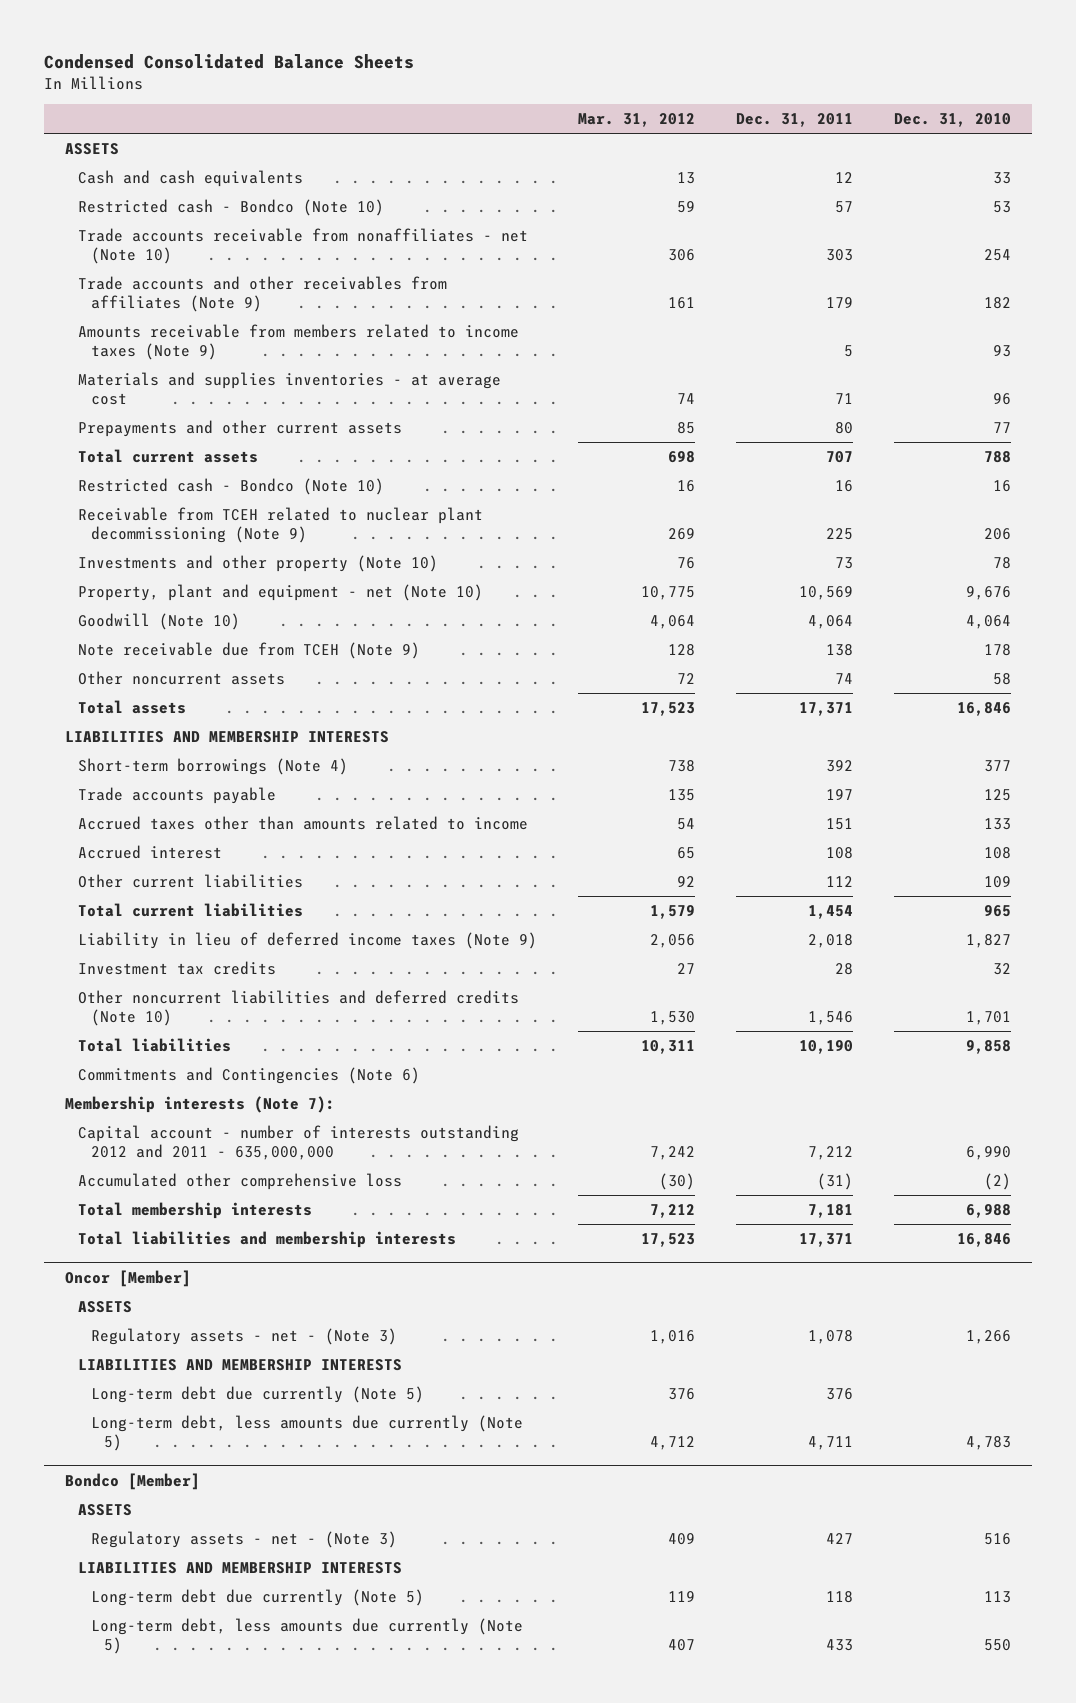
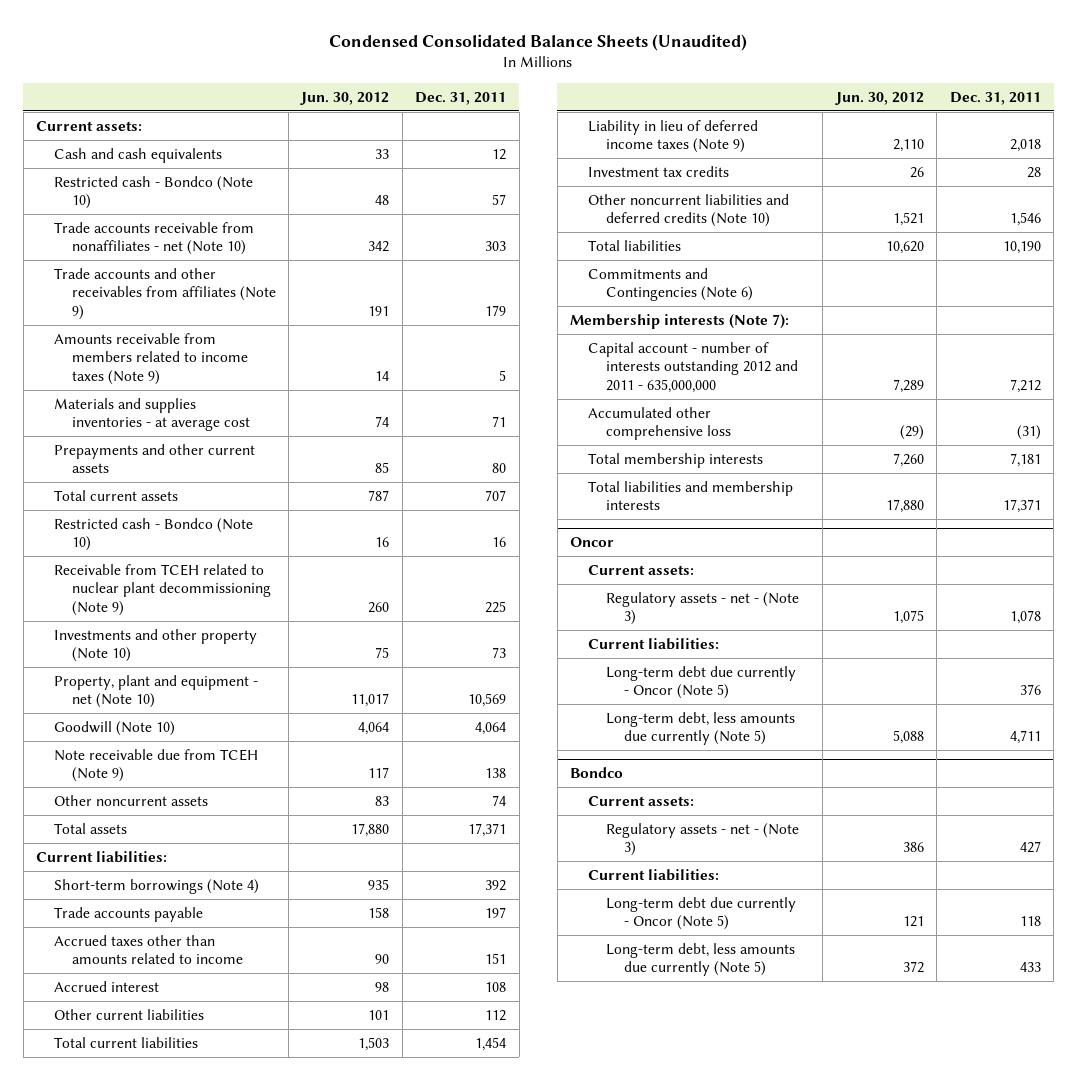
- Condensed Consolidated Balance Sheets
+ Condensed Consolidated Balance Sheets (Unaudited)
- | Mar. 31, 2012 | Dec. 31, 2011 | Dec. 31, 2010
+ | Jun. 30, 2012 | Dec. 31, 2011
- ASSETS
+ Current assets:
- LIABILITIES AND MEMBERSHIP INTERESTS
+ Current liabilities:
- Oncor [Member]
- ASSETS
+ Oncor
+ Current assets:
- LIABILITIES AND MEMBERSHIP INTERESTS
- Long-term debt due currently (Note 5) | 376 | 376 |
+ Current liabilities:
+ Long-term debt due currently - Oncor (Note 5) | | 376
- Bondco [Member]
- ASSETS
+ Bondco
+ Current assets:
- LIABILITIES AND MEMBERSHIP INTERESTS
- Long-term debt due currently (Note 5) | 119 | 118 | 113
+ Current liabilities:
+ Long-term debt due currently - Oncor (Note 5) | 121 | 118

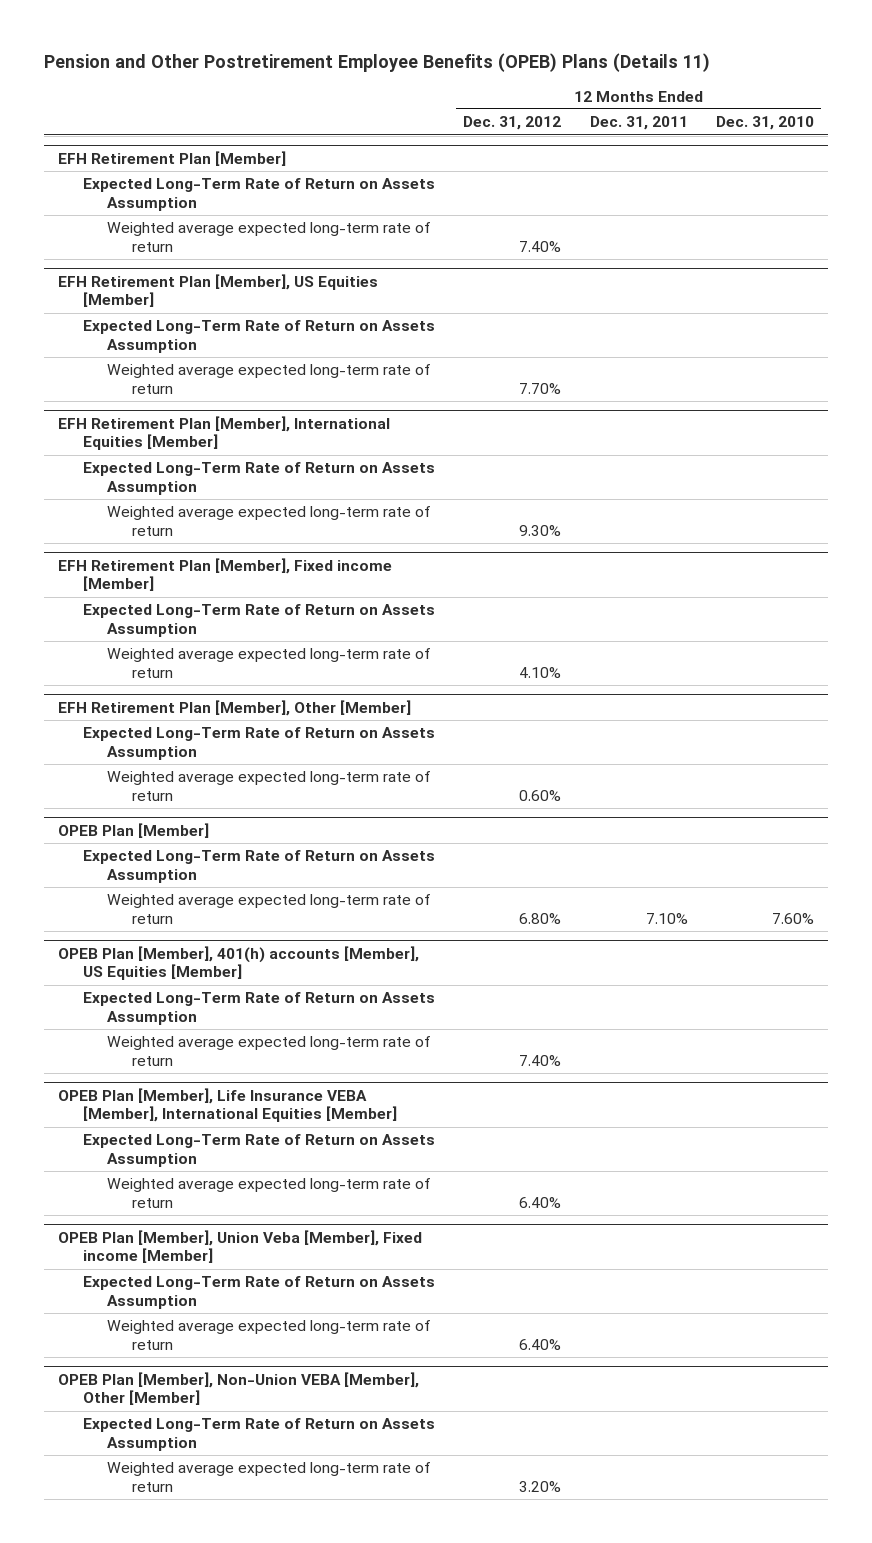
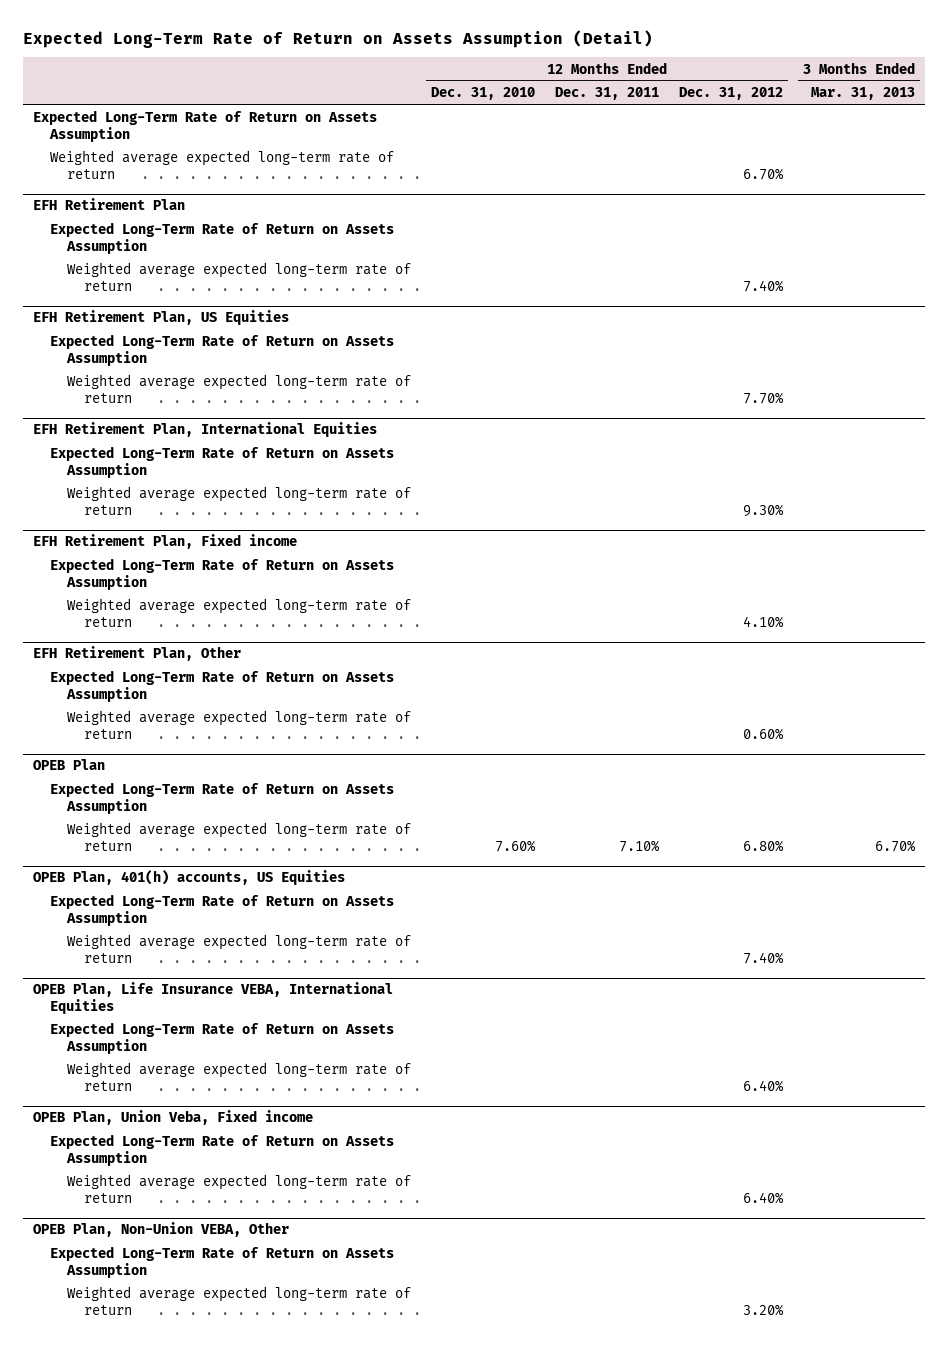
- Pension and Other Postretirement Employee Benefits (OPEB) Plans (Details 11)
+ Expected Long-Term Rate of Return on Assets Assumption (Detail)
- | 12 Months Ended Dec. 31, 2012 | 12 Months Ended Dec. 31, 2011 | 12 Months Ended Dec. 31, 2010
+ | 12 Months Ended Dec. 31, 2010 | 12 Months Ended Dec. 31, 2011 | 12 Months Ended Dec. 31, 2012 | 3 Months Ended Mar. 31, 2013
- EFH Retirement Plan [Member]
+ Weighted average expected long-term rate of return | | | 6.70% |
+ EFH Retirement Plan
+ Expected Long-Term Rate of Return on Assets Assumption
- EFH Retirement Plan [Member], US Equities [Member]
+ EFH Retirement Plan, US Equities
- EFH Retirement Plan [Member], International Equities [Member]
+ EFH Retirement Plan, International Equities
- EFH Retirement Plan [Member], Fixed income [Member]
+ EFH Retirement Plan, Fixed income
- EFH Retirement Plan [Member], Other [Member]
+ EFH Retirement Plan, Other
- OPEB Plan [Member]
+ OPEB Plan
- OPEB Plan [Member], 401(h) accounts [Member], US Equities [Member]
+ OPEB Plan, 401(h) accounts, US Equities
- OPEB Plan [Member], Life Insurance VEBA [Member], International Equities [Member]
+ OPEB Plan, Life Insurance VEBA, International Equities
- OPEB Plan [Member], Union Veba [Member], Fixed income [Member]
+ OPEB Plan, Union Veba, Fixed income
- OPEB Plan [Member], Non-Union VEBA [Member], Other [Member]
+ OPEB Plan, Non-Union VEBA, Other

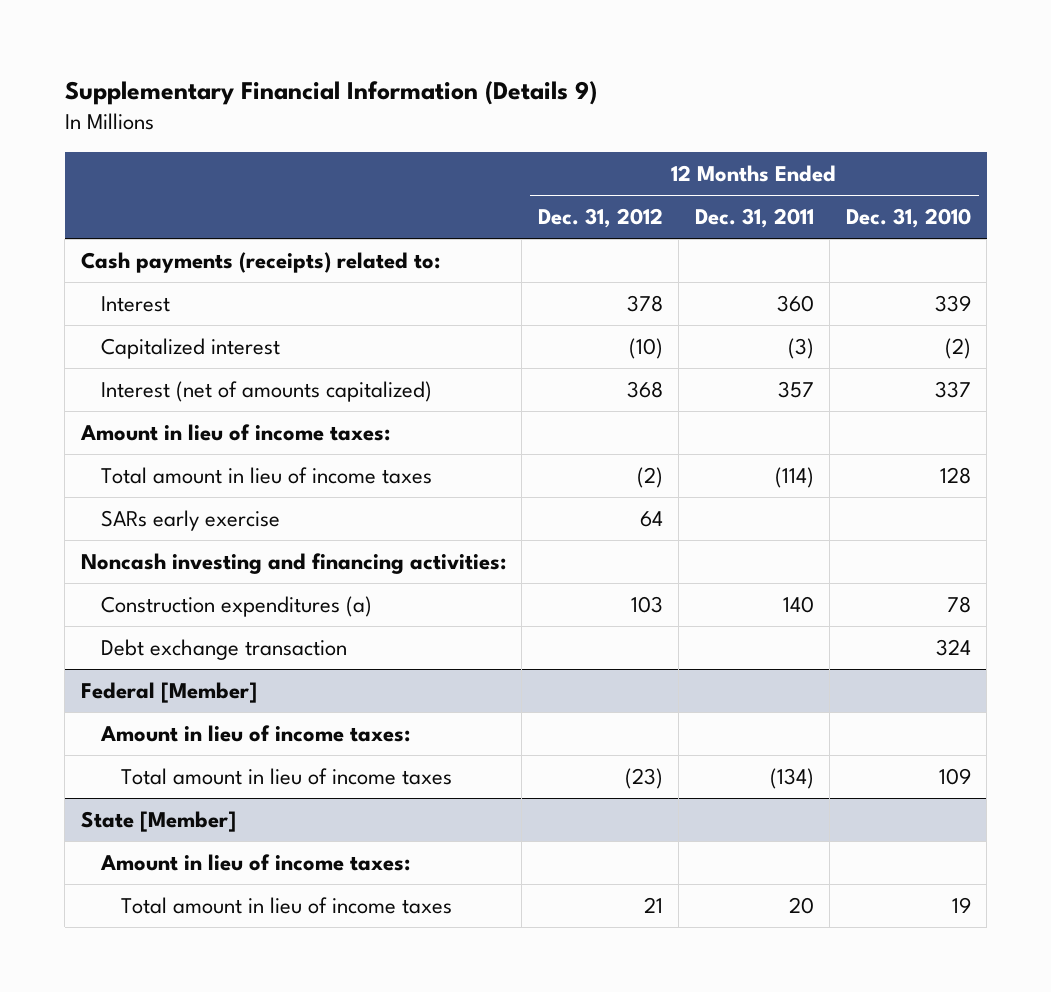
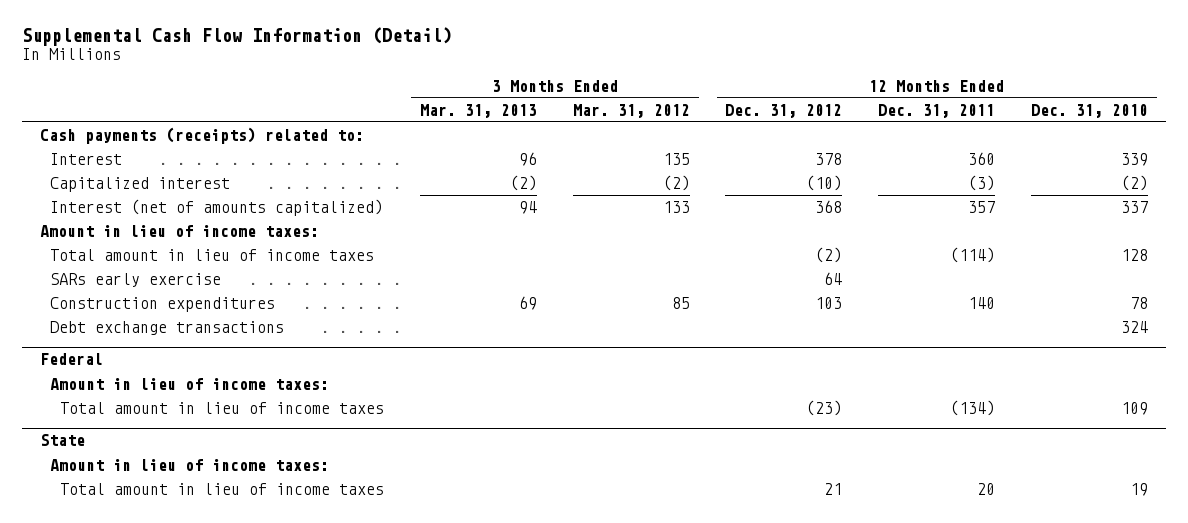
- Supplementary Financial Information (Details 9)
+ Supplemental Cash Flow Information (Detail)
- | 12 Months Ended Dec. 31, 2012 | 12 Months Ended Dec. 31, 2011 | 12 Months Ended Dec. 31, 2010
+ | 3 Months Ended Mar. 31, 2013 | 3 Months Ended Mar. 31, 2012 | 12 Months Ended Dec. 31, 2012 | 12 Months Ended Dec. 31, 2011 | 12 Months Ended Dec. 31, 2010
- Noncash investing and financing activities:
- Construction expenditures (a) | 103 | 140 | 78
- Debt exchange transaction | | | 324
- Federal [Member]
+ Construction expenditures | 69 | 85 | 103 | 140 | 78
+ Debt exchange transactions | | | | | 324
+ Federal
- State [Member]
+ State

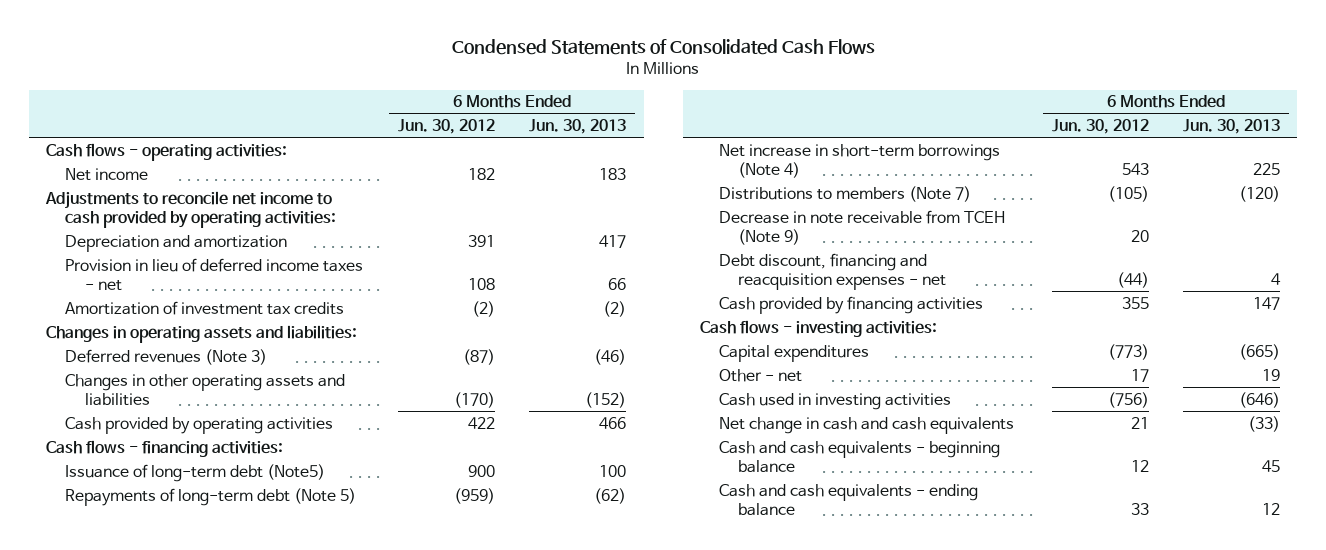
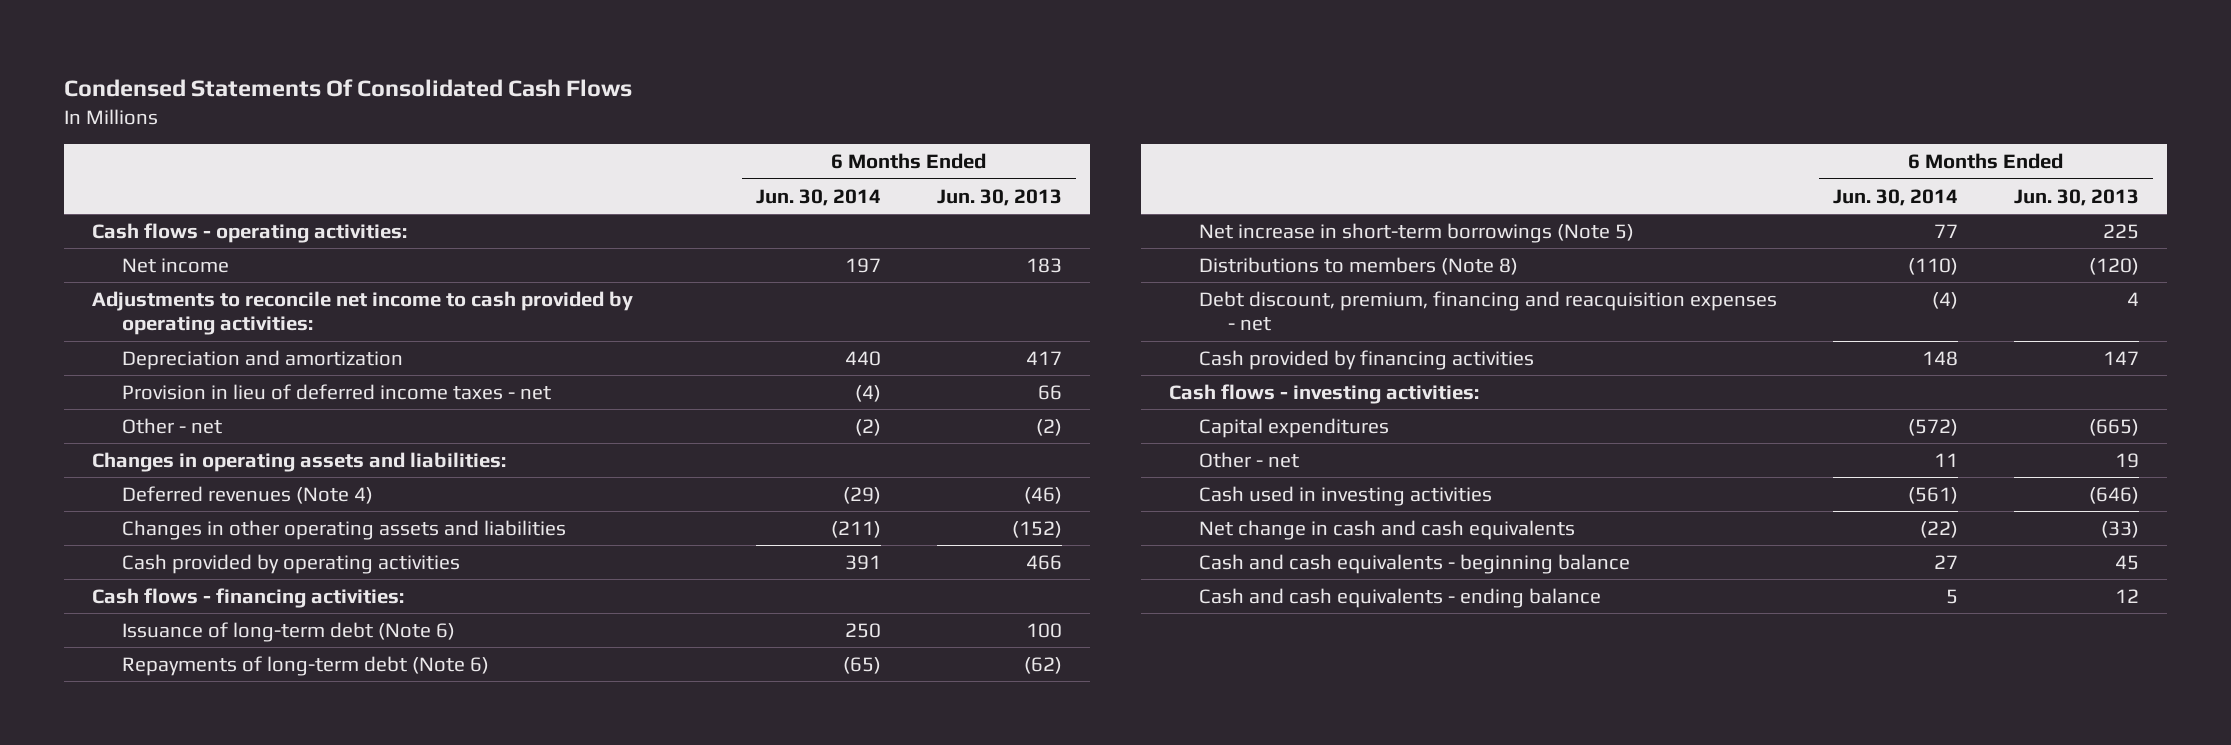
- Condensed Statements of Consolidated Cash Flows
+ Condensed Statements Of Consolidated Cash Flows
- | 6 Months Ended Jun. 30, 2012 | 6 Months Ended Jun. 30, 2013
+ | 6 Months Ended Jun. 30, 2014 | 6 Months Ended Jun. 30, 2013
- Amortization of investment tax credits | (2) | (2)
+ Other - net | (2) | (2)
- Deferred revenues (Note 3) | (87) | (46)
+ Deferred revenues (Note 4) | (29) | (46)
- Issuance of long-term debt (Note5) | 900 | 100
- Repayments of long-term debt (Note 5) | (959) | (62)
- Net increase in short-term borrowings (Note 4) | 543 | 225
- Distributions to members (Note 7) | (105) | (120)
- Decrease in note receivable from TCEH (Note 9) | 20 |
- Debt discount, financing and reacquisition expenses - net | (44) | 4
+ Issuance of long-term debt (Note 6) | 250 | 100
+ Repayments of long-term debt (Note 6) | (65) | (62)
+ Net increase in short-term borrowings (Note 5) | 77 | 225
+ Distributions to members (Note 8) | (110) | (120)
+ Debt discount, premium, financing and reacquisition expenses - net | (4) | 4

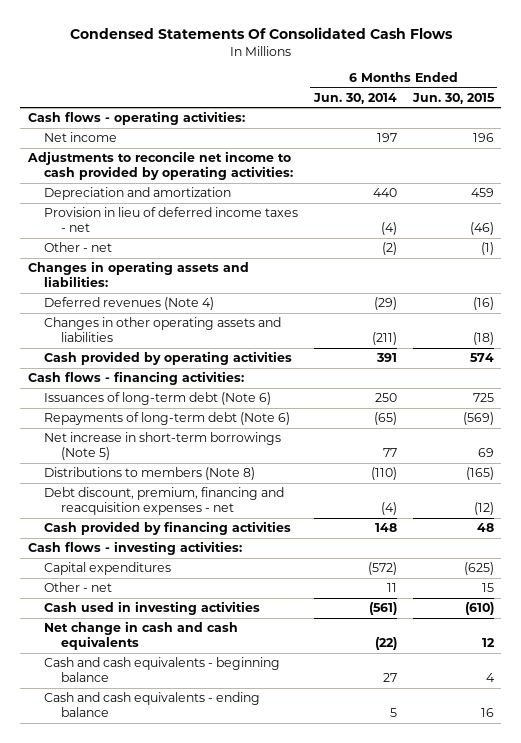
- | 6 Months Ended Jun. 30, 2014 | 6 Months Ended Jun. 30, 2013
+ | 6 Months Ended Jun. 30, 2014 | 6 Months Ended Jun. 30, 2015
- Issuance of long-term debt (Note 6) | 250 | 100
+ Issuances of long-term debt (Note 6) | 250 | 725

